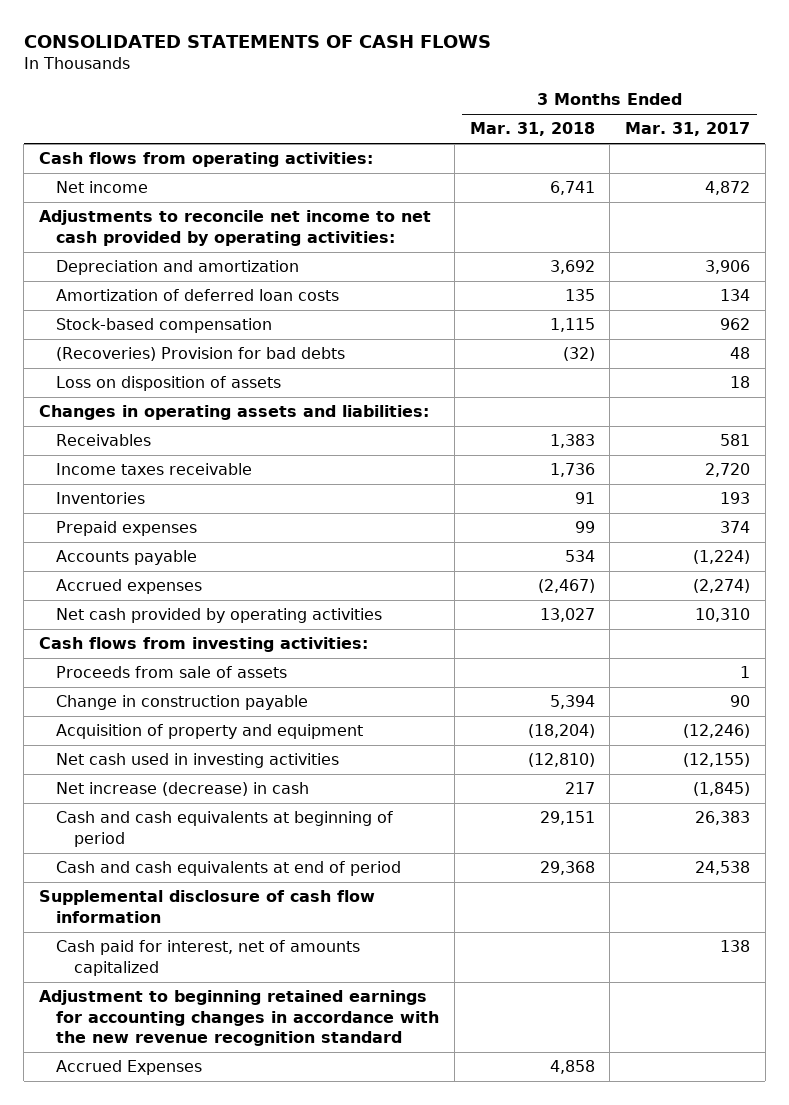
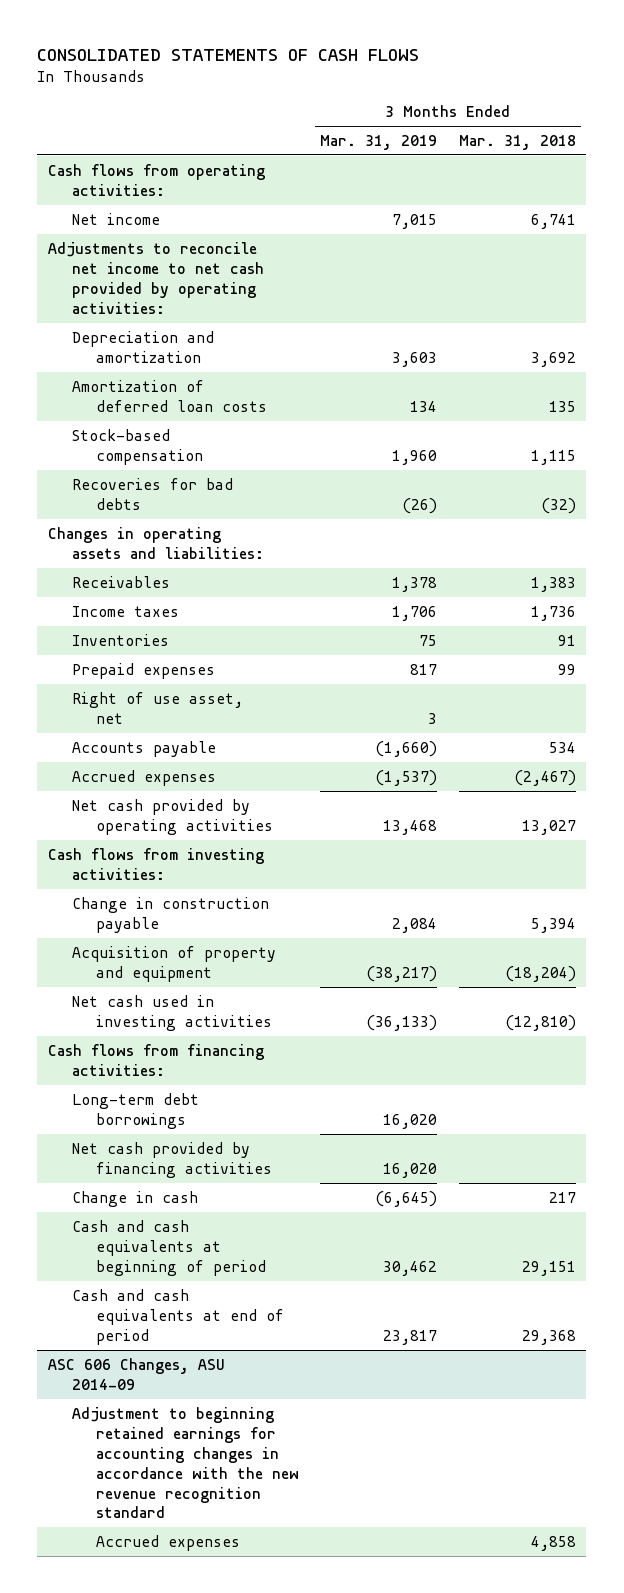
- | 3 Months Ended Mar. 31, 2018 | 3 Months Ended Mar. 31, 2017
+ | 3 Months Ended Mar. 31, 2019 | 3 Months Ended Mar. 31, 2018
- (Recoveries) Provision for bad debts | (32) | 48
- Loss on disposition of assets | | 18
+ Recoveries for bad debts | (26) | (32)
- Income taxes receivable | 1,736 | 2,720
+ Income taxes | 1,706 | 1,736
+ Right of use asset, net | 3 |
- Proceeds from sale of assets | | 1
- Net increase (decrease) in cash | 217 | (1,845)
+ Cash flows from financing activities:
+ Long-term debt borrowings | 16,020 |
+ Net cash provided by financing activities | 16,020 |
+ Change in cash | (6,645) | 217
- Supplemental disclosure of cash flow information
- Cash paid for interest, net of amounts capitalized | | 138
+ ASC 606 Changes, ASU 2014-09
- Accrued Expenses | 4,858 |
+ Accrued expenses | | 4,858

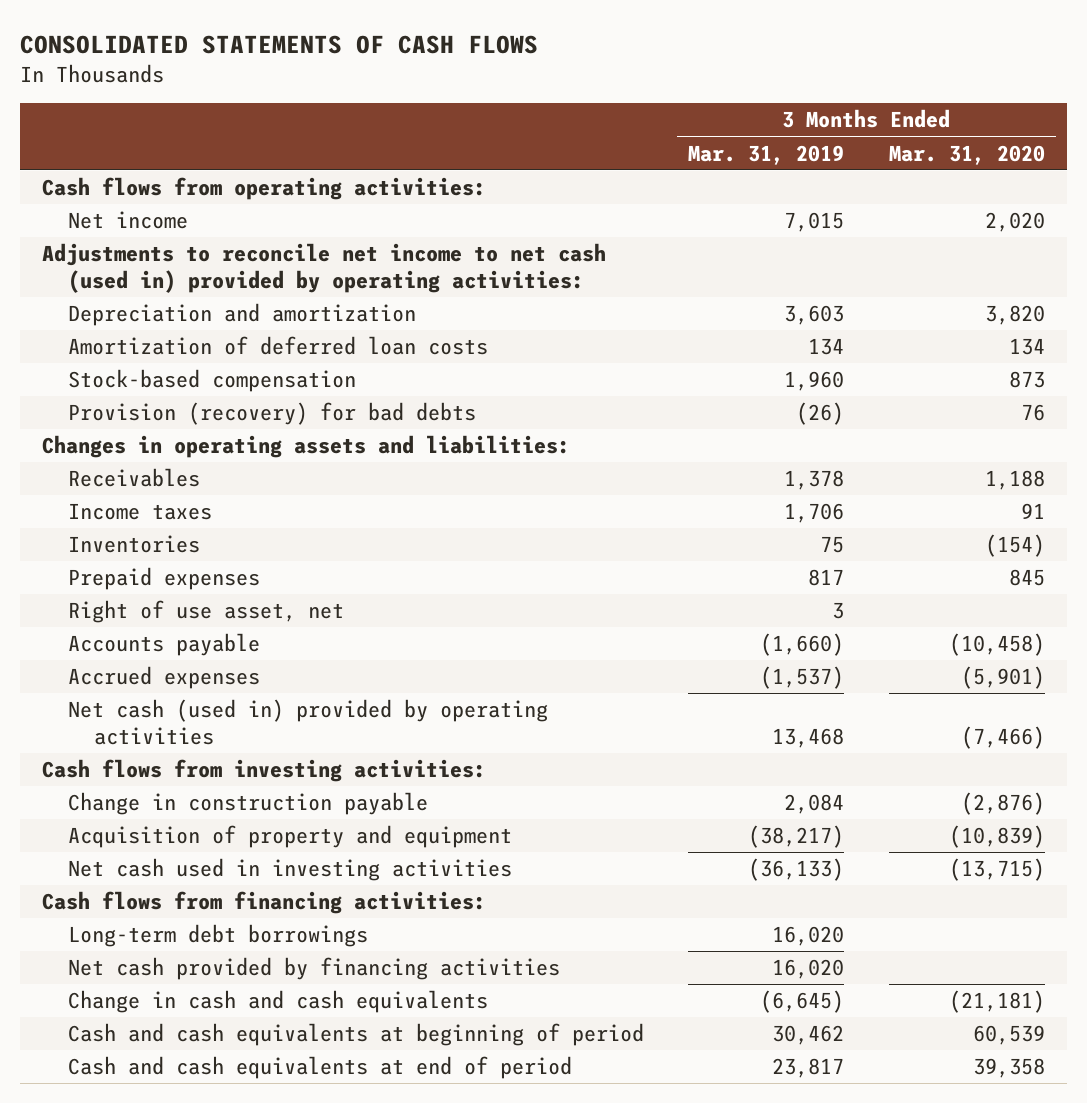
- | 3 Months Ended Mar. 31, 2019 | 3 Months Ended Mar. 31, 2018
+ | 3 Months Ended Mar. 31, 2019 | 3 Months Ended Mar. 31, 2020
- Adjustments to reconcile net income to net cash provided by operating activities:
+ Adjustments to reconcile net income to net cash (used in) provided by operating activities:
- Recoveries for bad debts | (26) | (32)
+ Provision (recovery) for bad debts | (26) | 76
- Net cash provided by operating activities | 13,468 | 13,027
+ Net cash (used in) provided by operating activities | 13,468 | (7,466)
- Change in cash | (6,645) | 217
+ Change in cash and cash equivalents | (6,645) | (21,181)
- ASC 606 Changes, ASU 2014-09
- Adjustment to beginning retained earnings for accounting changes in accordance with the new revenue recognition standard
- Accrued expenses | | 4,858

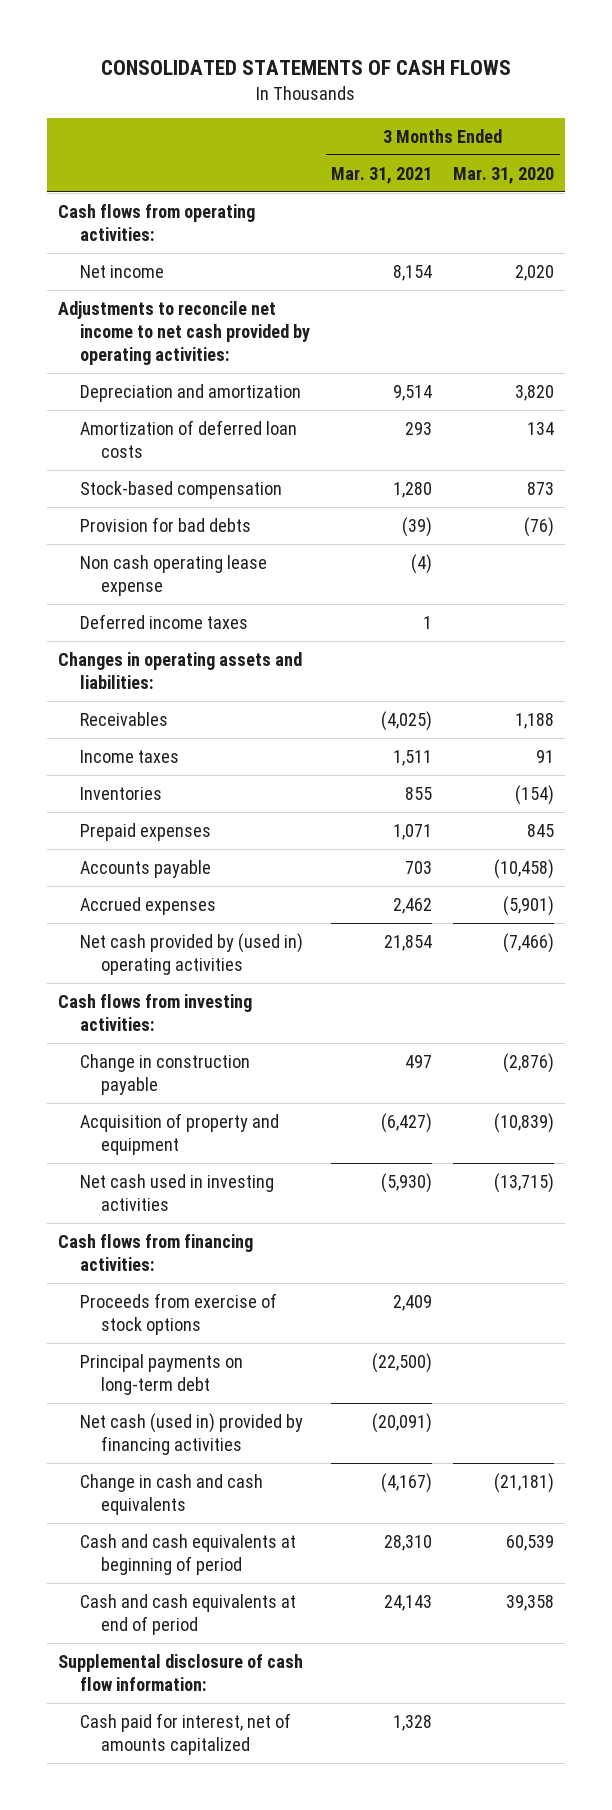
- | 3 Months Ended Mar. 31, 2019 | 3 Months Ended Mar. 31, 2020
+ | 3 Months Ended Mar. 31, 2021 | 3 Months Ended Mar. 31, 2020
- Adjustments to reconcile net income to net cash (used in) provided by operating activities:
+ Adjustments to reconcile net income to net cash provided by operating activities:
- Provision (recovery) for bad debts | (26) | 76
+ Provision for bad debts | (39) | (76)
+ Non cash operating lease expense | (4) |
+ Deferred income taxes | 1 |
- Right of use asset, net | 3 |
- Net cash (used in) provided by operating activities | 13,468 | (7,466)
+ Net cash provided by (used in) operating activities | 21,854 | (7,466)
- Long-term debt borrowings | 16,020 |
- Net cash provided by financing activities | 16,020 |
+ Proceeds from exercise of stock options | 2,409 |
+ Principal payments on long-term debt | (22,500) |
+ Net cash (used in) provided by financing activities | (20,091) |
+ Supplemental disclosure of cash flow information:
+ Cash paid for interest, net of amounts capitalized | 1,328 |

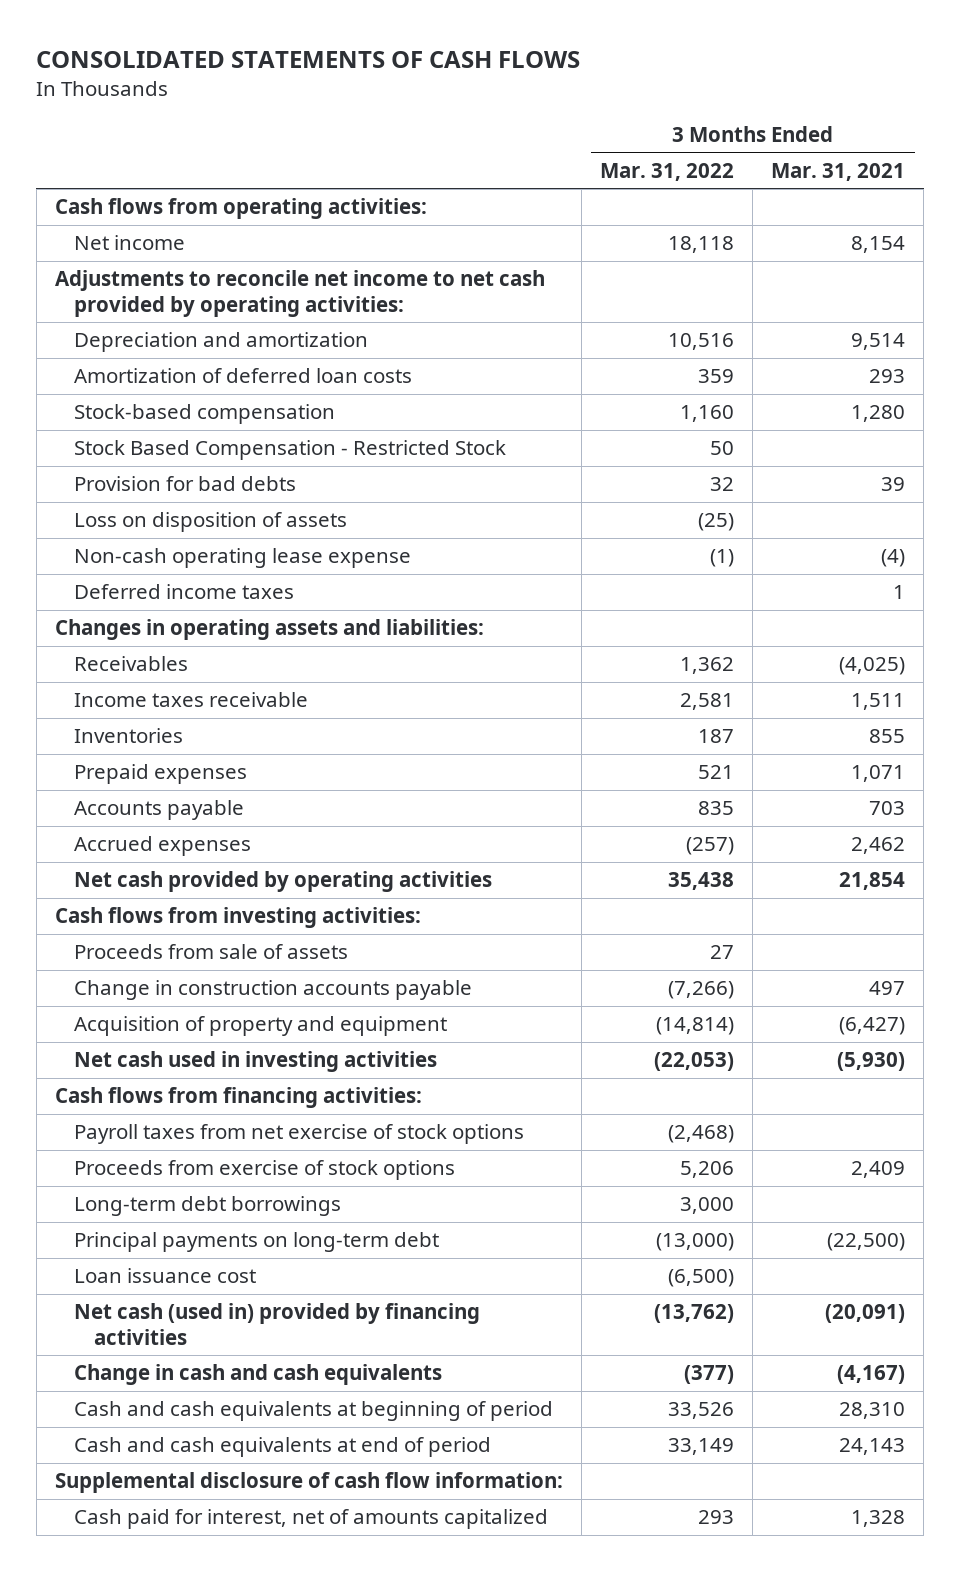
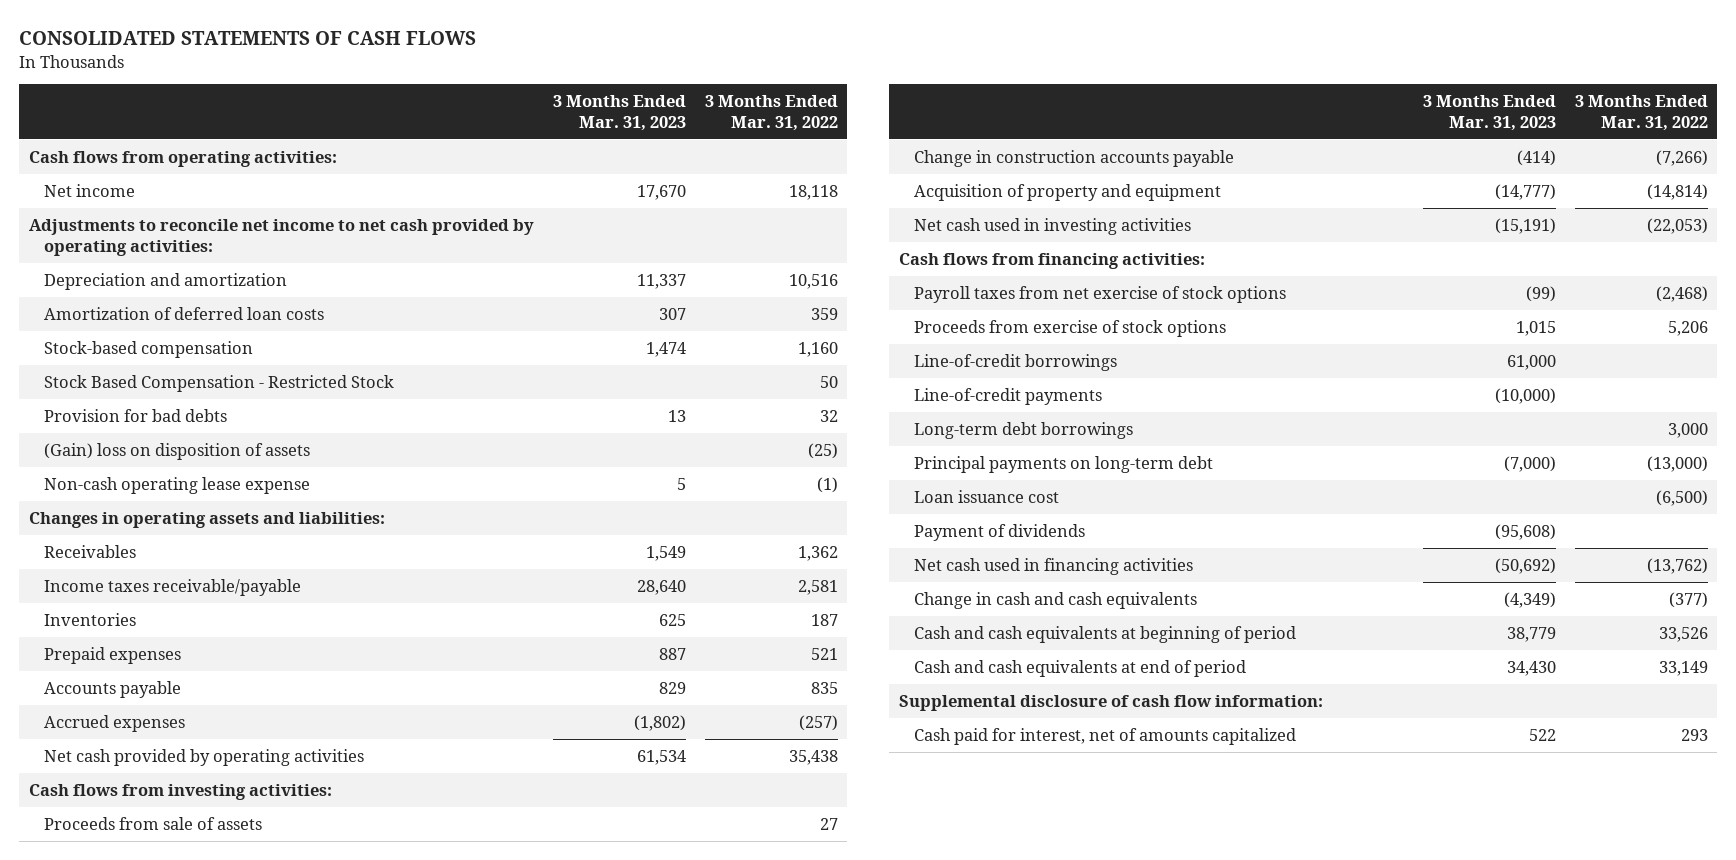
- | 3 Months Ended Mar. 31, 2022 | 3 Months Ended Mar. 31, 2021
+ | 3 Months Ended Mar. 31, 2023 | 3 Months Ended Mar. 31, 2022
- Loss on disposition of assets | (25) |
+ (Gain) loss on disposition of assets | | (25)
- Deferred income taxes | | 1
- Income taxes receivable | 2,581 | 1,511
+ Income taxes receivable/payable | 28,640 | 2,581
+ Line-of-credit borrowings | 61,000 |
+ Line-of-credit payments | (10,000) |
- Net cash (used in) provided by financing activities | (13,762) | (20,091)
+ Payment of dividends | (95,608) |
+ Net cash used in financing activities | (50,692) | (13,762)

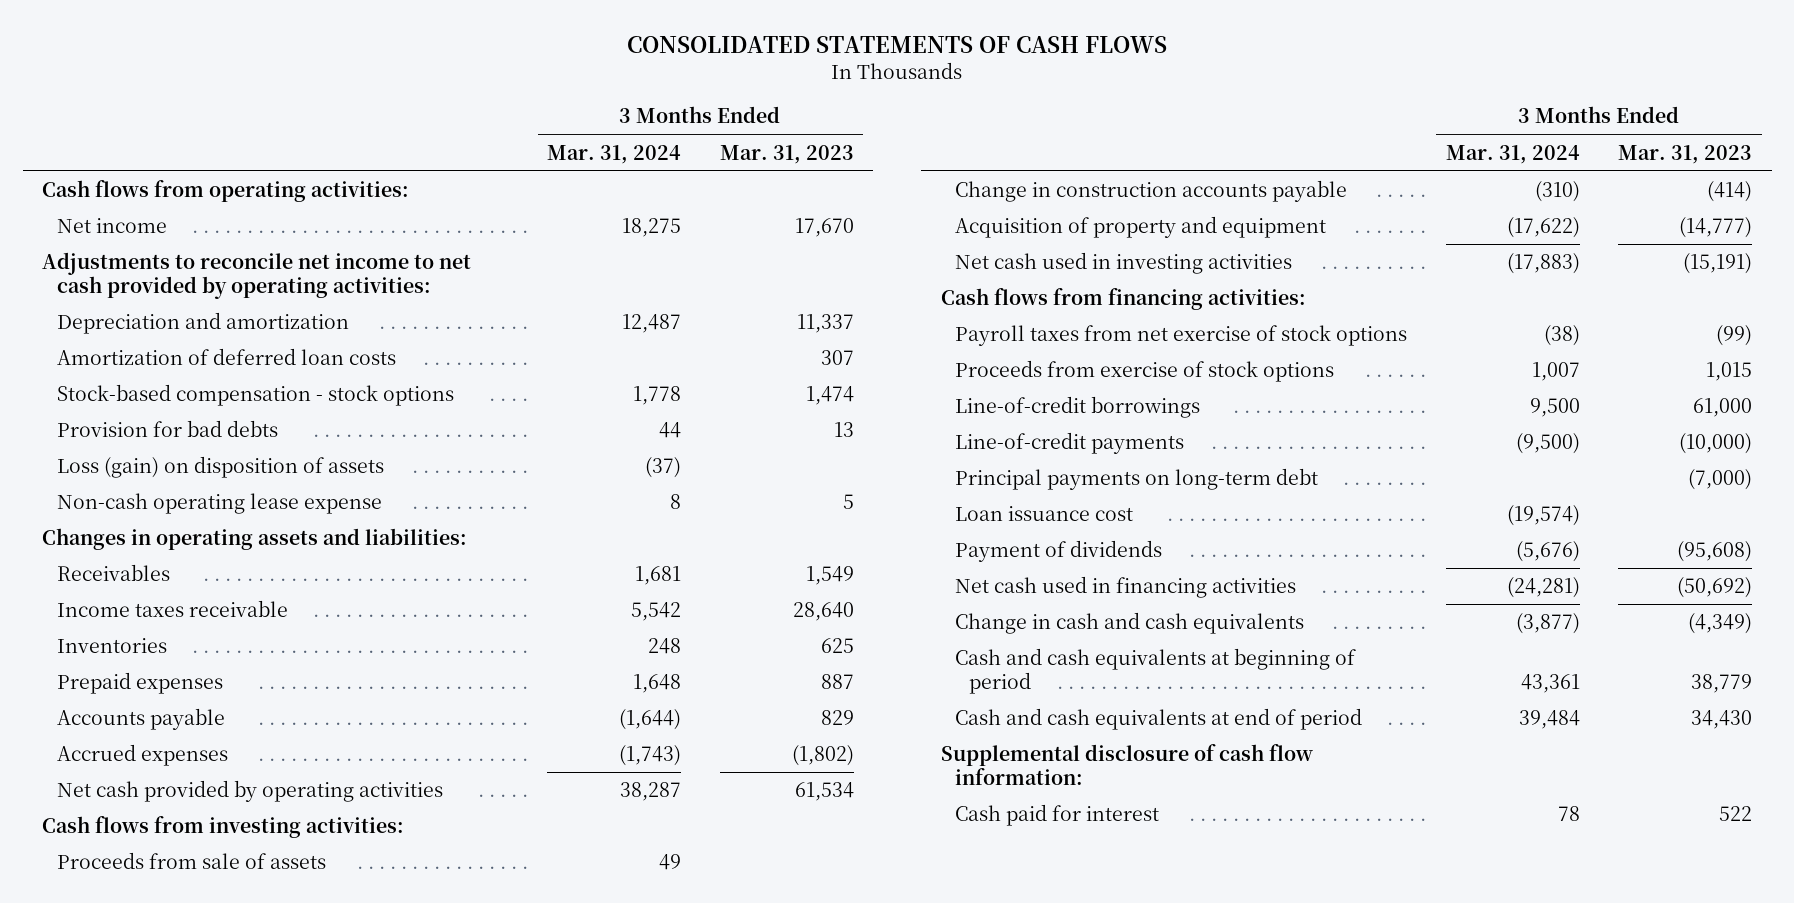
- | 3 Months Ended Mar. 31, 2023 | 3 Months Ended Mar. 31, 2022
+ | 3 Months Ended Mar. 31, 2024 | 3 Months Ended Mar. 31, 2023
- Stock-based compensation | 1,474 | 1,160
- Stock Based Compensation - Restricted Stock | | 50
+ Stock-based compensation - stock options | 1,778 | 1,474
- (Gain) loss on disposition of assets | | (25)
+ Loss (gain) on disposition of assets | (37) |
- Income taxes receivable/payable | 28,640 | 2,581
+ Income taxes receivable | 5,542 | 28,640
- Long-term debt borrowings | | 3,000
- Cash paid for interest, net of amounts capitalized | 522 | 293
+ Cash paid for interest | 78 | 522

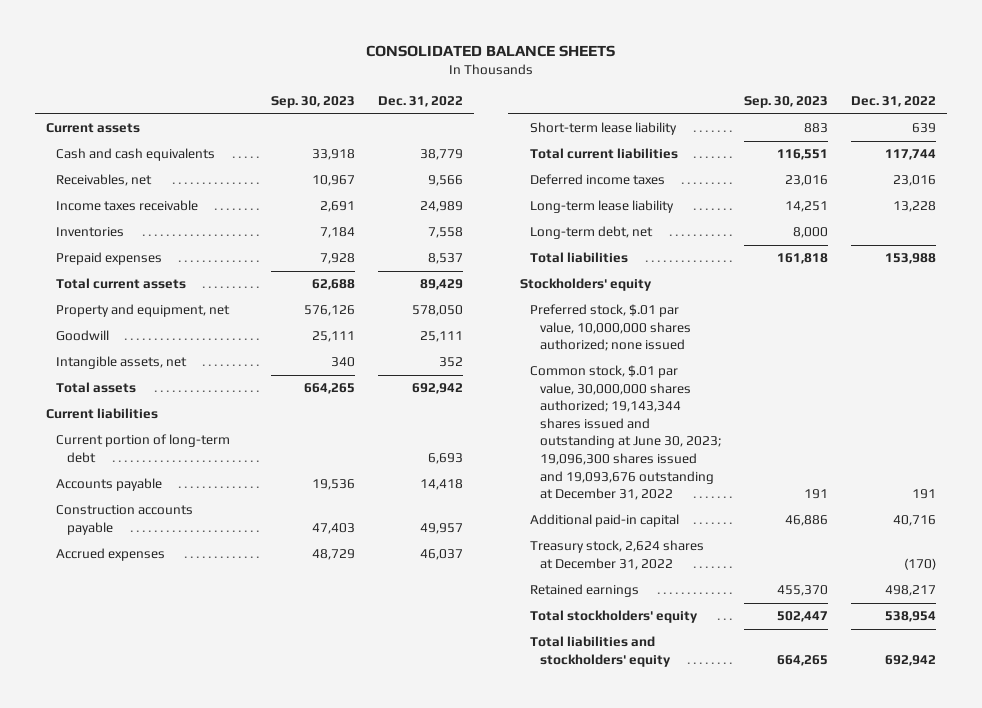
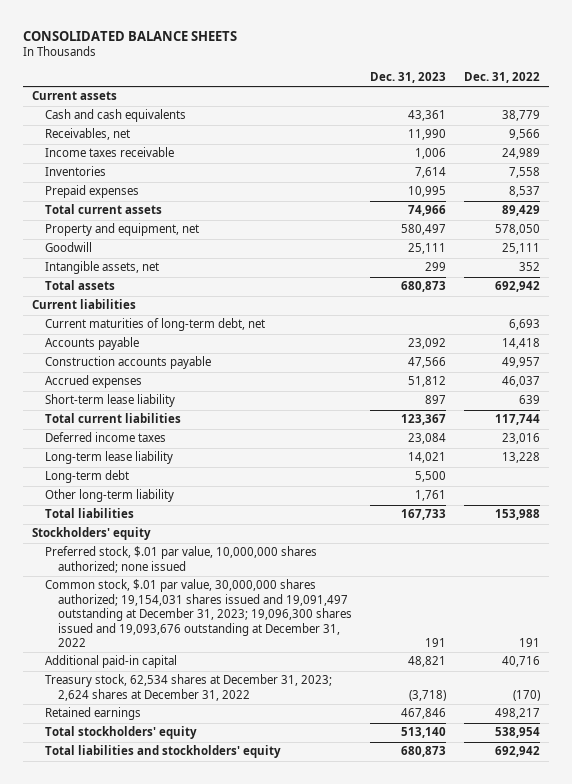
- | Sep. 30, 2023 | Dec. 31, 2022
+ | Dec. 31, 2023 | Dec. 31, 2022
- Current portion of long-term debt | | 6,693
+ Current maturities of long-term debt, net | | 6,693
- Long-term debt, net | 8,000 |
+ Long-term debt | 5,500 |
+ Other long-term liability | 1,761 |
- Common stock, $.01 par value, 30,000,000 shares authorized; 19,143,344 shares issued and outstanding at June 30, 2023; 19,096,300 shares issued and 19,093,676 outstanding at December 31, 2022 | 191 | 191
+ Common stock, $.01 par value, 30,000,000 shares authorized; 19,154,031 shares issued and 19,091,497 outstanding at December 31, 2023; 19,096,300 shares issued and 19,093,676 outstanding at December 31, 2022 | 191 | 191
- Treasury stock, 2,624 shares at December 31, 2022 | | (170)
+ Treasury stock, 62,534 shares at December 31, 2023; 2,624 shares at December 31, 2022 | (3,718) | (170)

